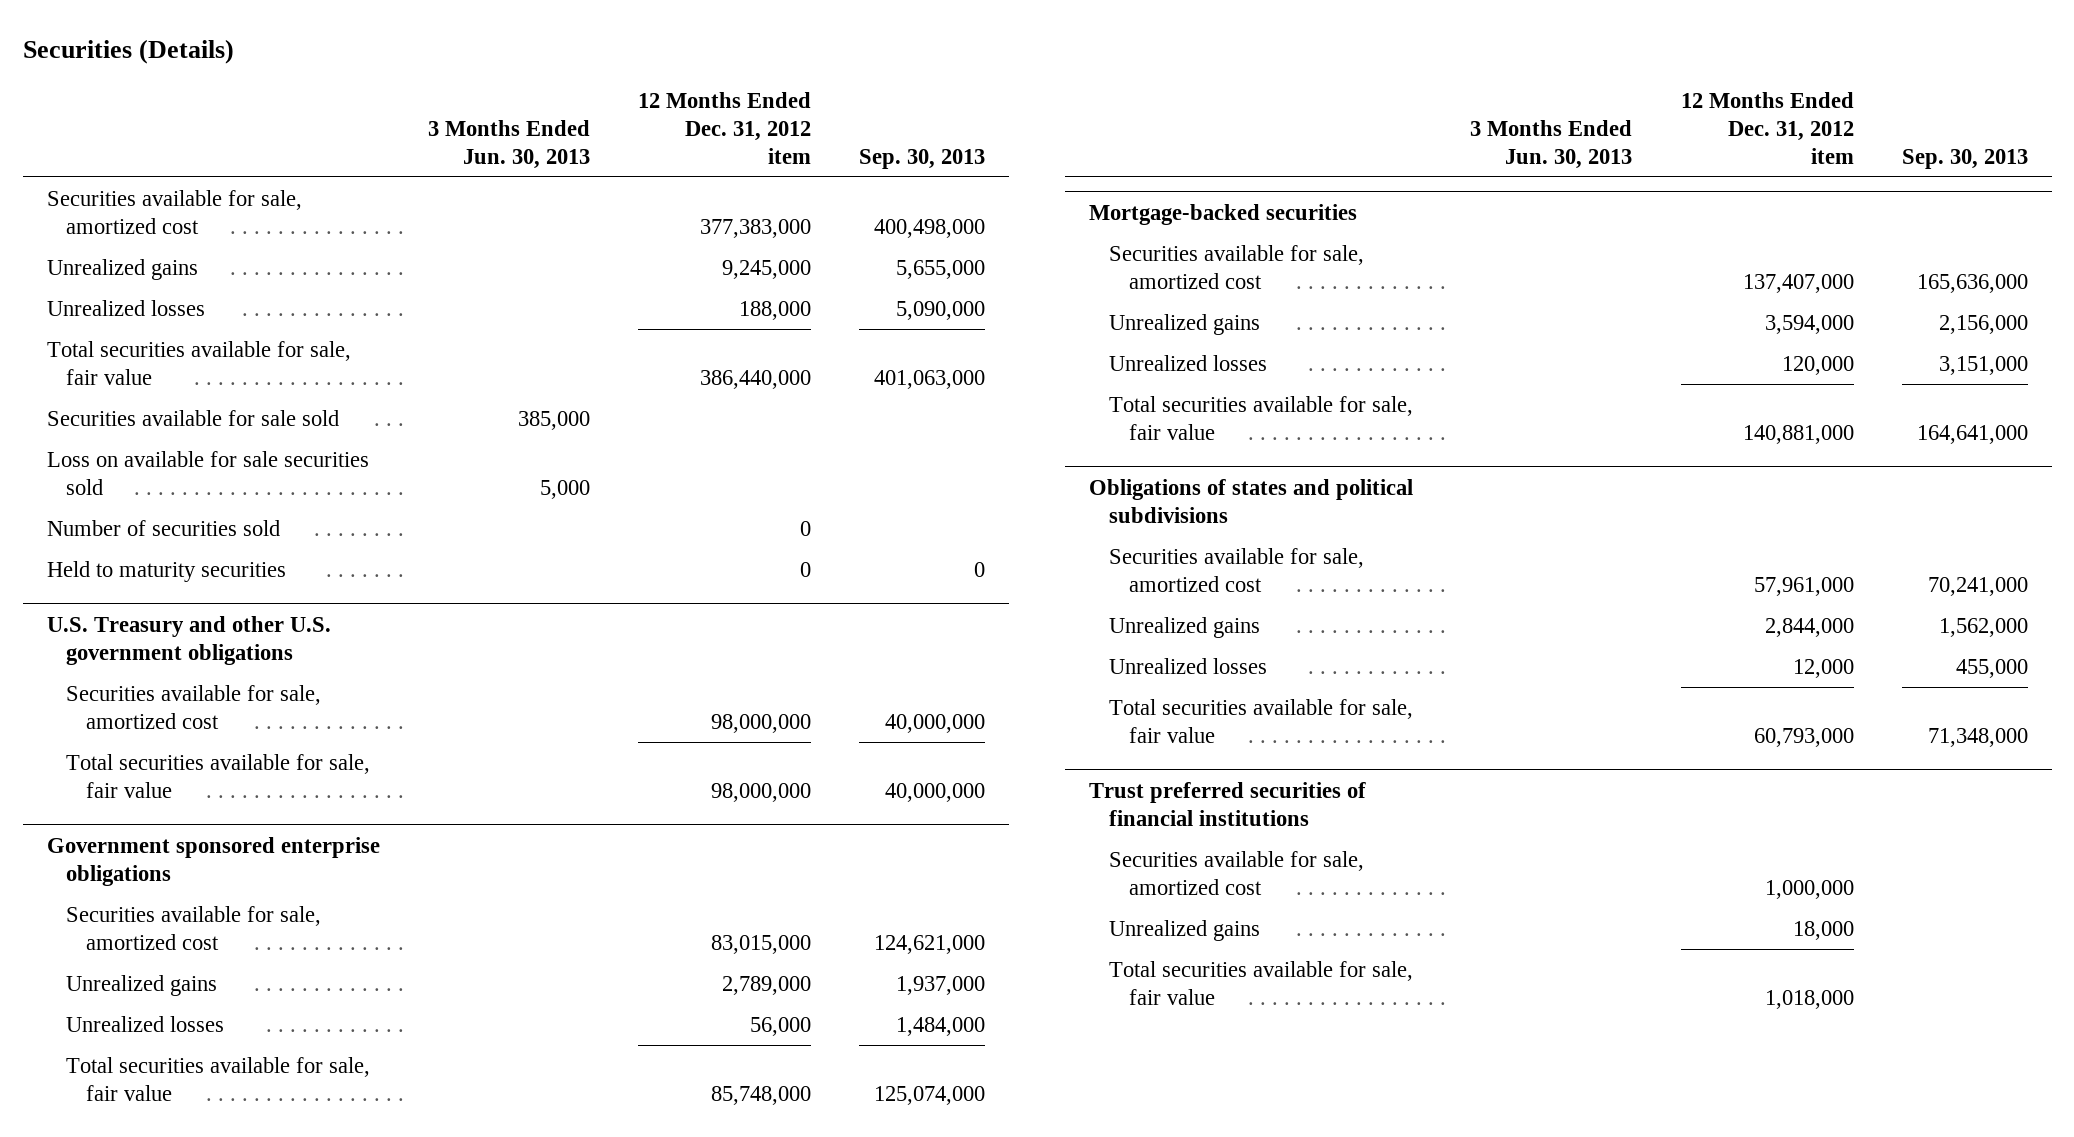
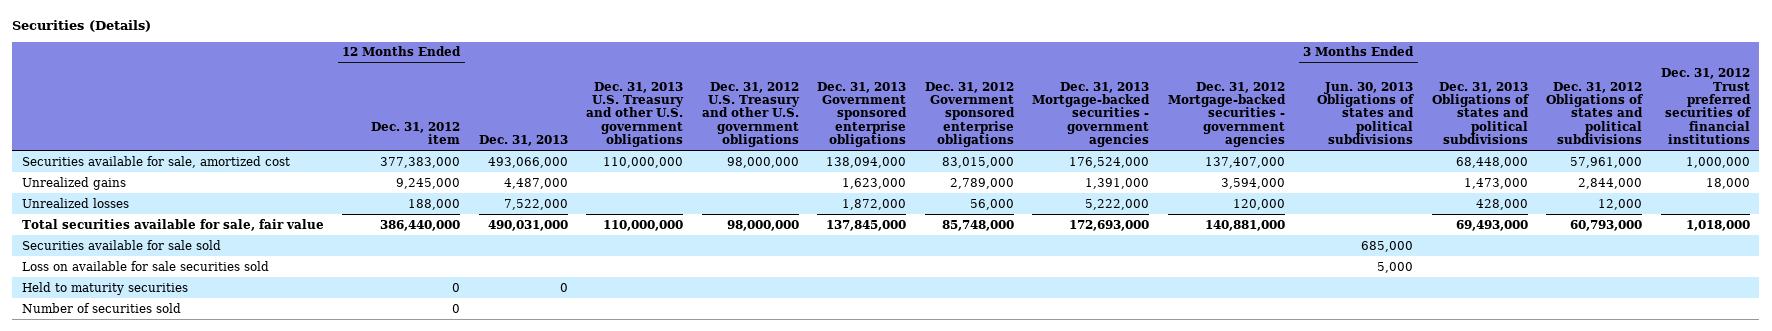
- | 3 Months Ended Jun. 30, 2013 | 12 Months Ended Dec. 31, 2012 item | Sep. 30, 2013
+ | 12 Months Ended Dec. 31, 2012 item | Dec. 31, 2013 | Dec. 31, 2013 U.S. Treasury and other U.S. government obligations | Dec. 31, 2012 U.S. Treasury and other U.S. government obligations | Dec. 31, 2013 Government sponsored enterprise obligations | Dec. 31, 2012 Government sponsored enterprise obligations | Dec. 31, 2013 Mortgage-backed securities - government agencies | Dec. 31, 2012 Mortgage-backed securities - government agencies | 3 Months Ended Jun. 30, 2013 Obligations of states and political subdivisions | Dec. 31, 2013 Obligations of states and political subdivisions | Dec. 31, 2012 Obligations of states and political subdivisions | Dec. 31, 2012 Trust preferred securities of financial institutions
- U.S. Treasury and other U.S. government obligations
- Securities available for sale, amortized cost | | 98,000,000 | 40,000,000
- Total securities available for sale, fair value | | 98,000,000 | 40,000,000
- Government sponsored enterprise obligations
- Securities available for sale, amortized cost | | 83,015,000 | 124,621,000
- Unrealized gains | | 2,789,000 | 1,937,000
- Unrealized losses | | 56,000 | 1,484,000
- Total securities available for sale, fair value | | 85,748,000 | 125,074,000
- Mortgage-backed securities
- Securities available for sale, amortized cost | | 137,407,000 | 165,636,000
- Unrealized gains | | 3,594,000 | 2,156,000
- Unrealized losses | | 120,000 | 3,151,000
- Total securities available for sale, fair value | | 140,881,000 | 164,641,000
- Obligations of states and political subdivisions
- Securities available for sale, amortized cost | | 57,961,000 | 70,241,000
- Unrealized gains | | 2,844,000 | 1,562,000
- Unrealized losses | | 12,000 | 455,000
- Total securities available for sale, fair value | | 60,793,000 | 71,348,000
- Trust preferred securities of financial institutions
- Securities available for sale, amortized cost | | 1,000,000 |
- Unrealized gains | | 18,000 |
- Total securities available for sale, fair value | | 1,018,000 |
moved down: Number of securities sold | 0 | | | | | | | | | | |

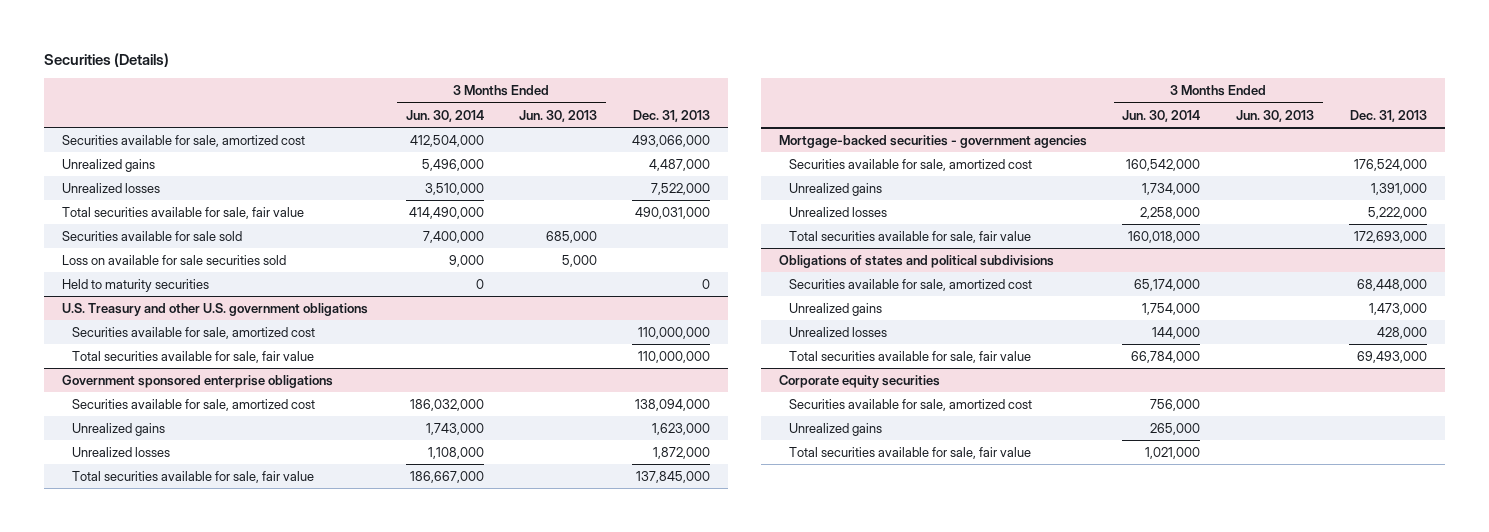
- | 12 Months Ended Dec. 31, 2012 item | Dec. 31, 2013 | Dec. 31, 2013 U.S. Treasury and other U.S. government obligations | Dec. 31, 2012 U.S. Treasury and other U.S. government obligations | Dec. 31, 2013 Government sponsored enterprise obligations | Dec. 31, 2012 Government sponsored enterprise obligations | Dec. 31, 2013 Mortgage-backed securities - government agencies | Dec. 31, 2012 Mortgage-backed securities - government agencies | 3 Months Ended Jun. 30, 2013 Obligations of states and political subdivisions | Dec. 31, 2013 Obligations of states and political subdivisions | Dec. 31, 2012 Obligations of states and political subdivisions | Dec. 31, 2012 Trust preferred securities of financial institutions
+ | 3 Months Ended Jun. 30, 2014 | 3 Months Ended Jun. 30, 2013 | Dec. 31, 2013
- Number of securities sold | 0 | | | | | | | | | | |
+ U.S. Treasury and other U.S. government obligations
+ Securities available for sale, amortized cost | | | 110,000,000
+ Total securities available for sale, fair value | | | 110,000,000
+ Government sponsored enterprise obligations
+ Securities available for sale, amortized cost | 186,032,000 | | 138,094,000
+ Unrealized gains | 1,743,000 | | 1,623,000
+ Unrealized losses | 1,108,000 | | 1,872,000
+ Total securities available for sale, fair value | 186,667,000 | | 137,845,000
+ Mortgage-backed securities - government agencies
+ Securities available for sale, amortized cost | 160,542,000 | | 176,524,000
+ Unrealized gains | 1,734,000 | | 1,391,000
+ Unrealized losses | 2,258,000 | | 5,222,000
+ Total securities available for sale, fair value | 160,018,000 | | 172,693,000
+ Obligations of states and political subdivisions
+ Securities available for sale, amortized cost | 65,174,000 | | 68,448,000
+ Unrealized gains | 1,754,000 | | 1,473,000
+ Unrealized losses | 144,000 | | 428,000
+ Total securities available for sale, fair value | 66,784,000 | | 69,493,000
+ Corporate equity securities
+ Securities available for sale, amortized cost | 756,000 | |
+ Unrealized gains | 265,000 | |
+ Total securities available for sale, fair value | 1,021,000 | |

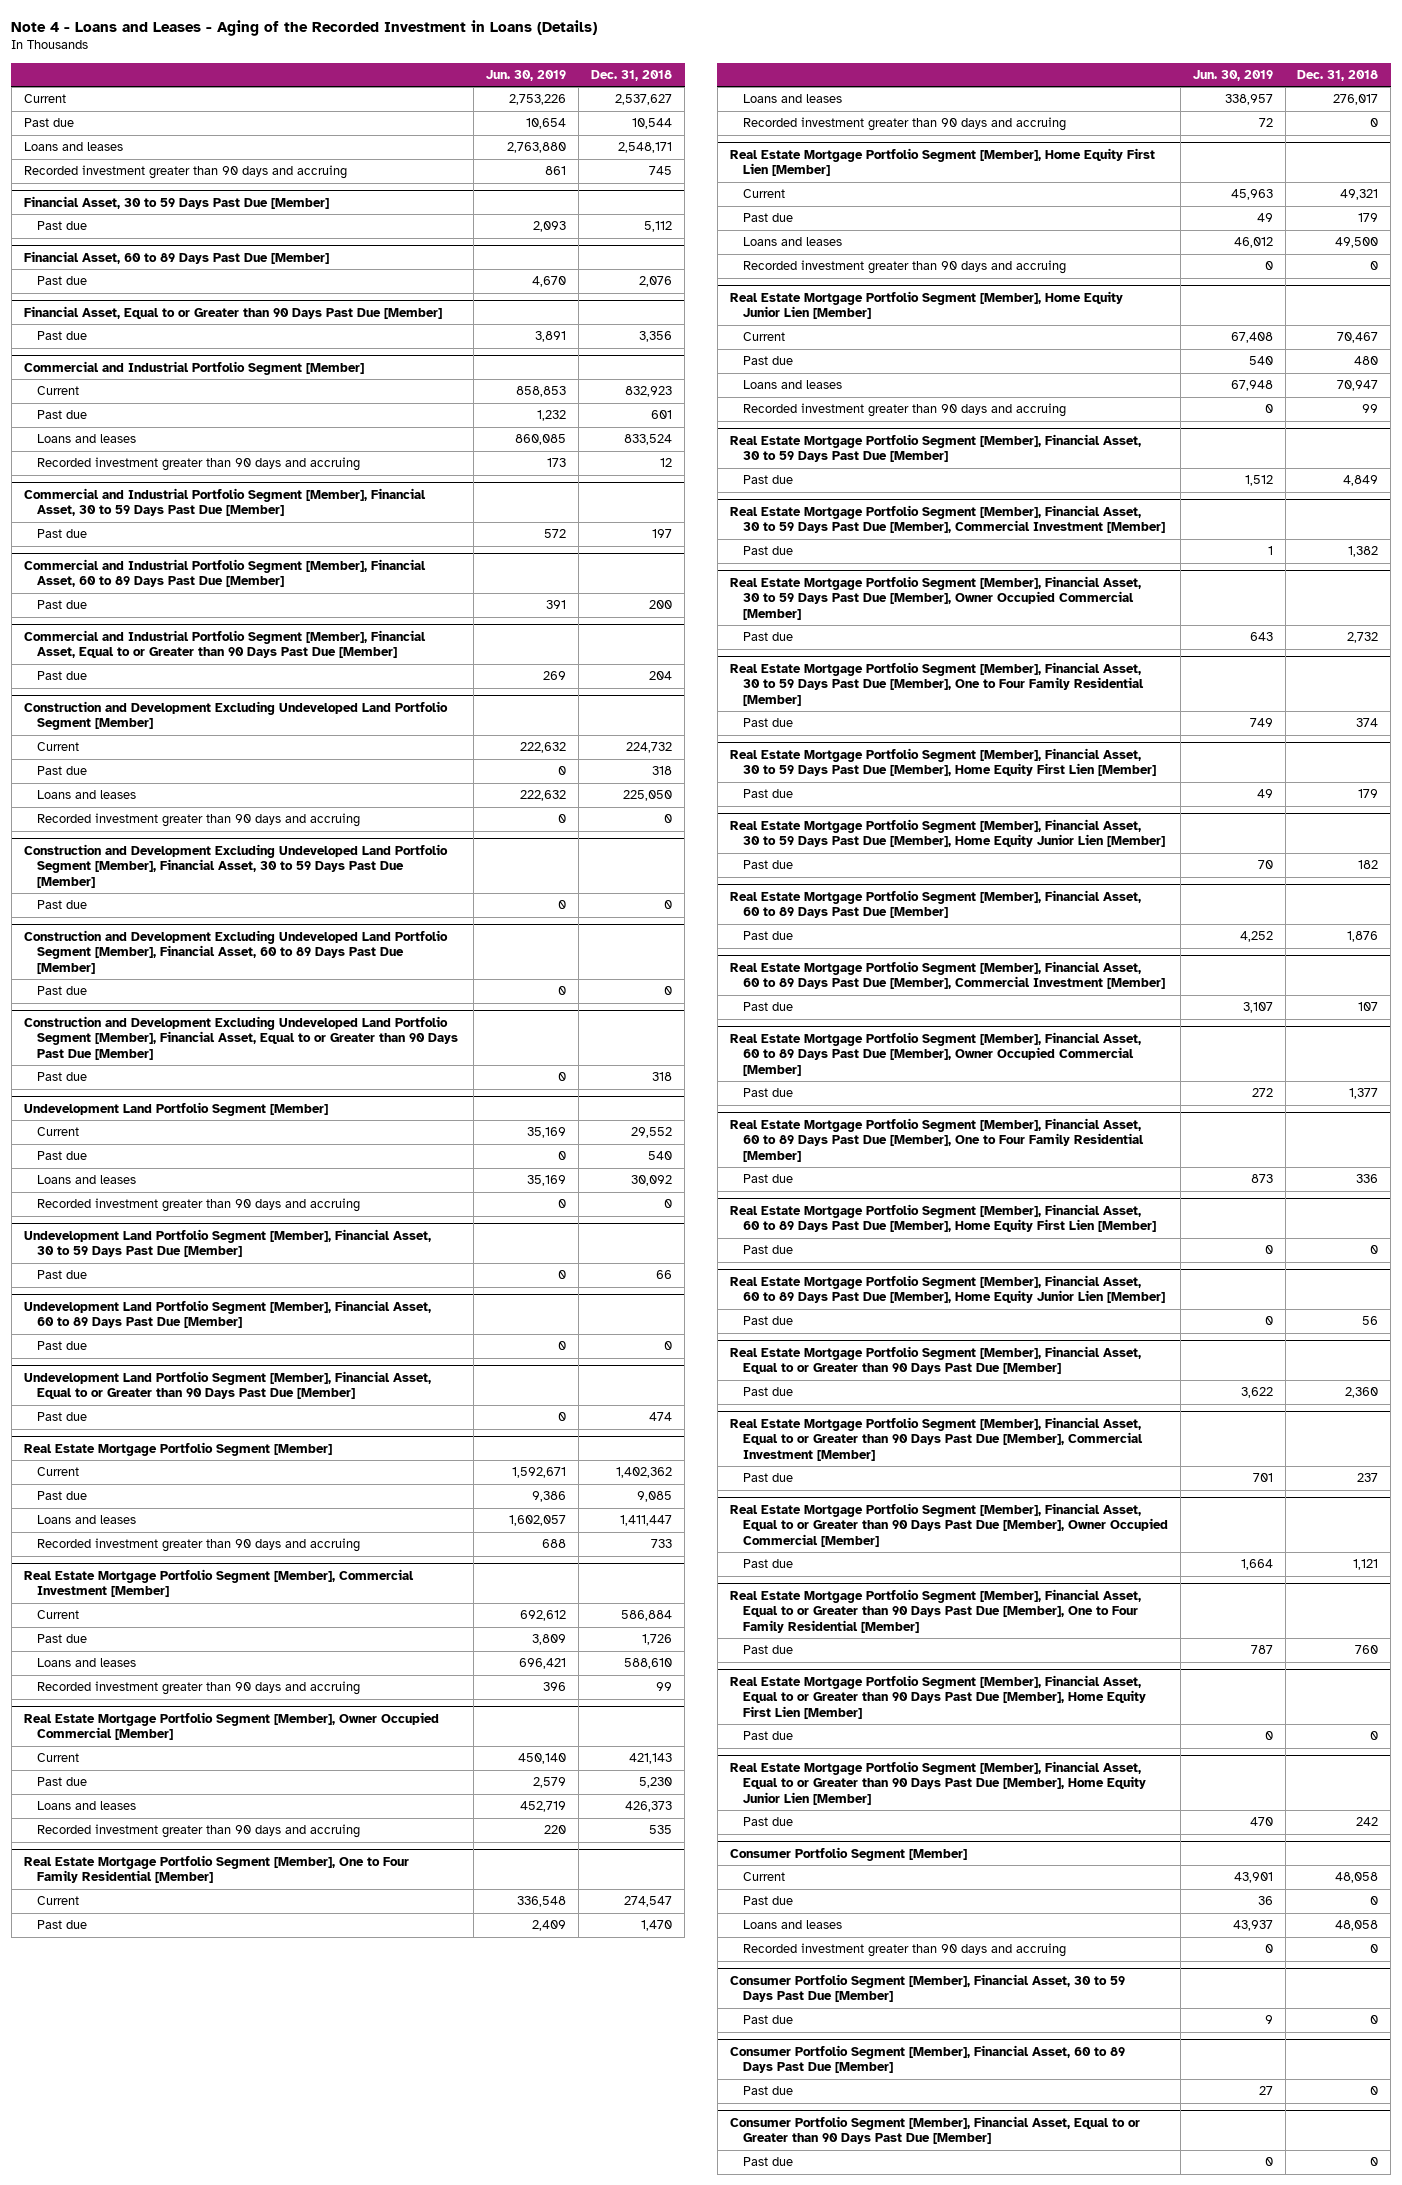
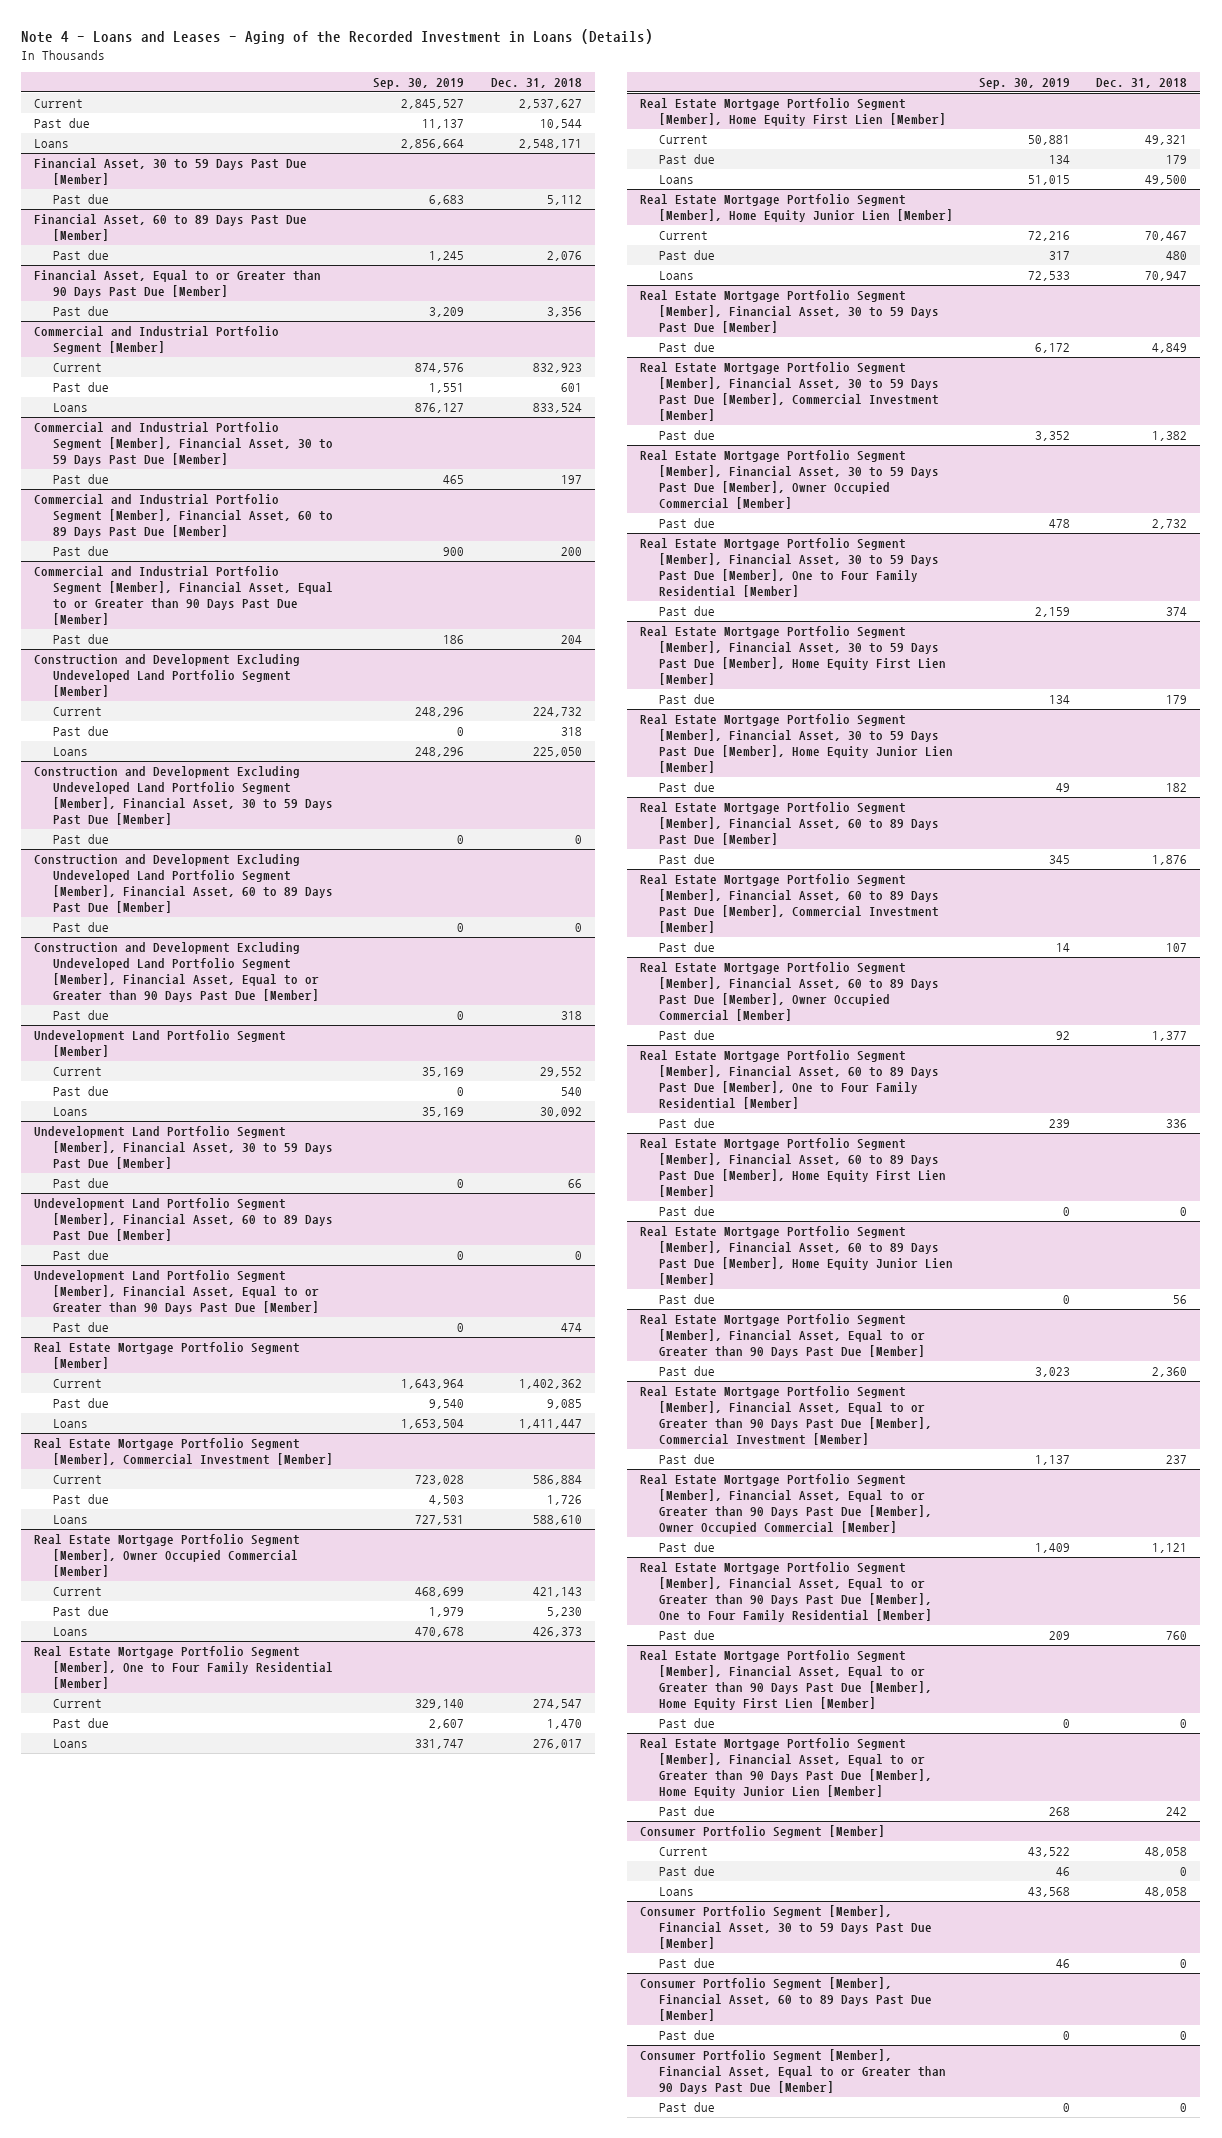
- | Jun. 30, 2019 | Dec. 31, 2018
+ | Sep. 30, 2019 | Dec. 31, 2018
- Loans and leases | 2,763,880 | 2,548,171
- Recorded investment greater than 90 days and accruing | 861 | 745
+ Loans | 2,856,664 | 2,548,171
@ Commercial and Industrial Portfolio Segment [Member]
- Loans and leases | 860,085 | 833,524
- Recorded investment greater than 90 days and accruing | 173 | 12
+ Loans | 876,127 | 833,524
@ Construction and Development Excluding Undeveloped Land Portfolio Segment [Member]
- Loans and leases | 222,632 | 225,050
- Recorded investment greater than 90 days and accruing | 0 | 0
+ Loans | 248,296 | 225,050
@ Undevelopment Land Portfolio Segment [Member]
- Loans and leases | 35,169 | 30,092
- Recorded investment greater than 90 days and accruing | 0 | 0
+ Loans | 35,169 | 30,092
@ Real Estate Mortgage Portfolio Segment [Member]
- Loans and leases | 1,602,057 | 1,411,447
- Recorded investment greater than 90 days and accruing | 688 | 733
+ Loans | 1,653,504 | 1,411,447
@ Real Estate Mortgage Portfolio Segment [Member], Commercial Investment [Member]
- Loans and leases | 696,421 | 588,610
- Recorded investment greater than 90 days and accruing | 396 | 99
+ Loans | 727,531 | 588,610
@ Real Estate Mortgage Portfolio Segment [Member], Owner Occupied Commercial [Member]
- Loans and leases | 452,719 | 426,373
- Recorded investment greater than 90 days and accruing | 220 | 535
+ Loans | 470,678 | 426,373
@ Real Estate Mortgage Portfolio Segment [Member], One to Four Family Residential [Member]
- Loans and leases | 338,957 | 276,017
- Recorded investment greater than 90 days and accruing | 72 | 0
+ Loans | 331,747 | 276,017
@ Real Estate Mortgage Portfolio Segment [Member], Home Equity First Lien [Member]
- Loans and leases | 46,012 | 49,500
- Recorded investment greater than 90 days and accruing | 0 | 0
+ Loans | 51,015 | 49,500
@ Real Estate Mortgage Portfolio Segment [Member], Home Equity Junior Lien [Member]
- Loans and leases | 67,948 | 70,947
- Recorded investment greater than 90 days and accruing | 0 | 99
+ Loans | 72,533 | 70,947
@ Consumer Portfolio Segment [Member]
- Loans and leases | 43,937 | 48,058
- Recorded investment greater than 90 days and accruing | 0 | 0
+ Loans | 43,568 | 48,058

